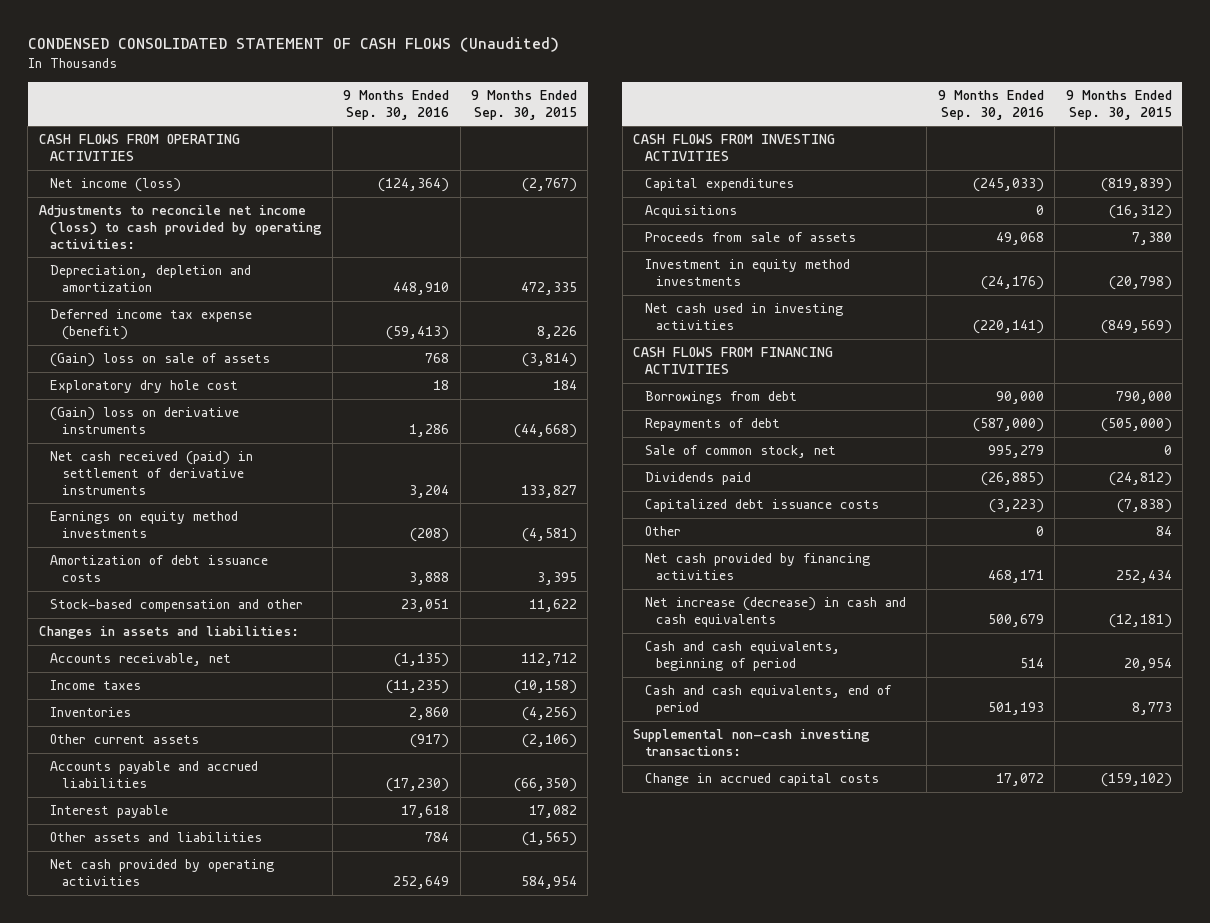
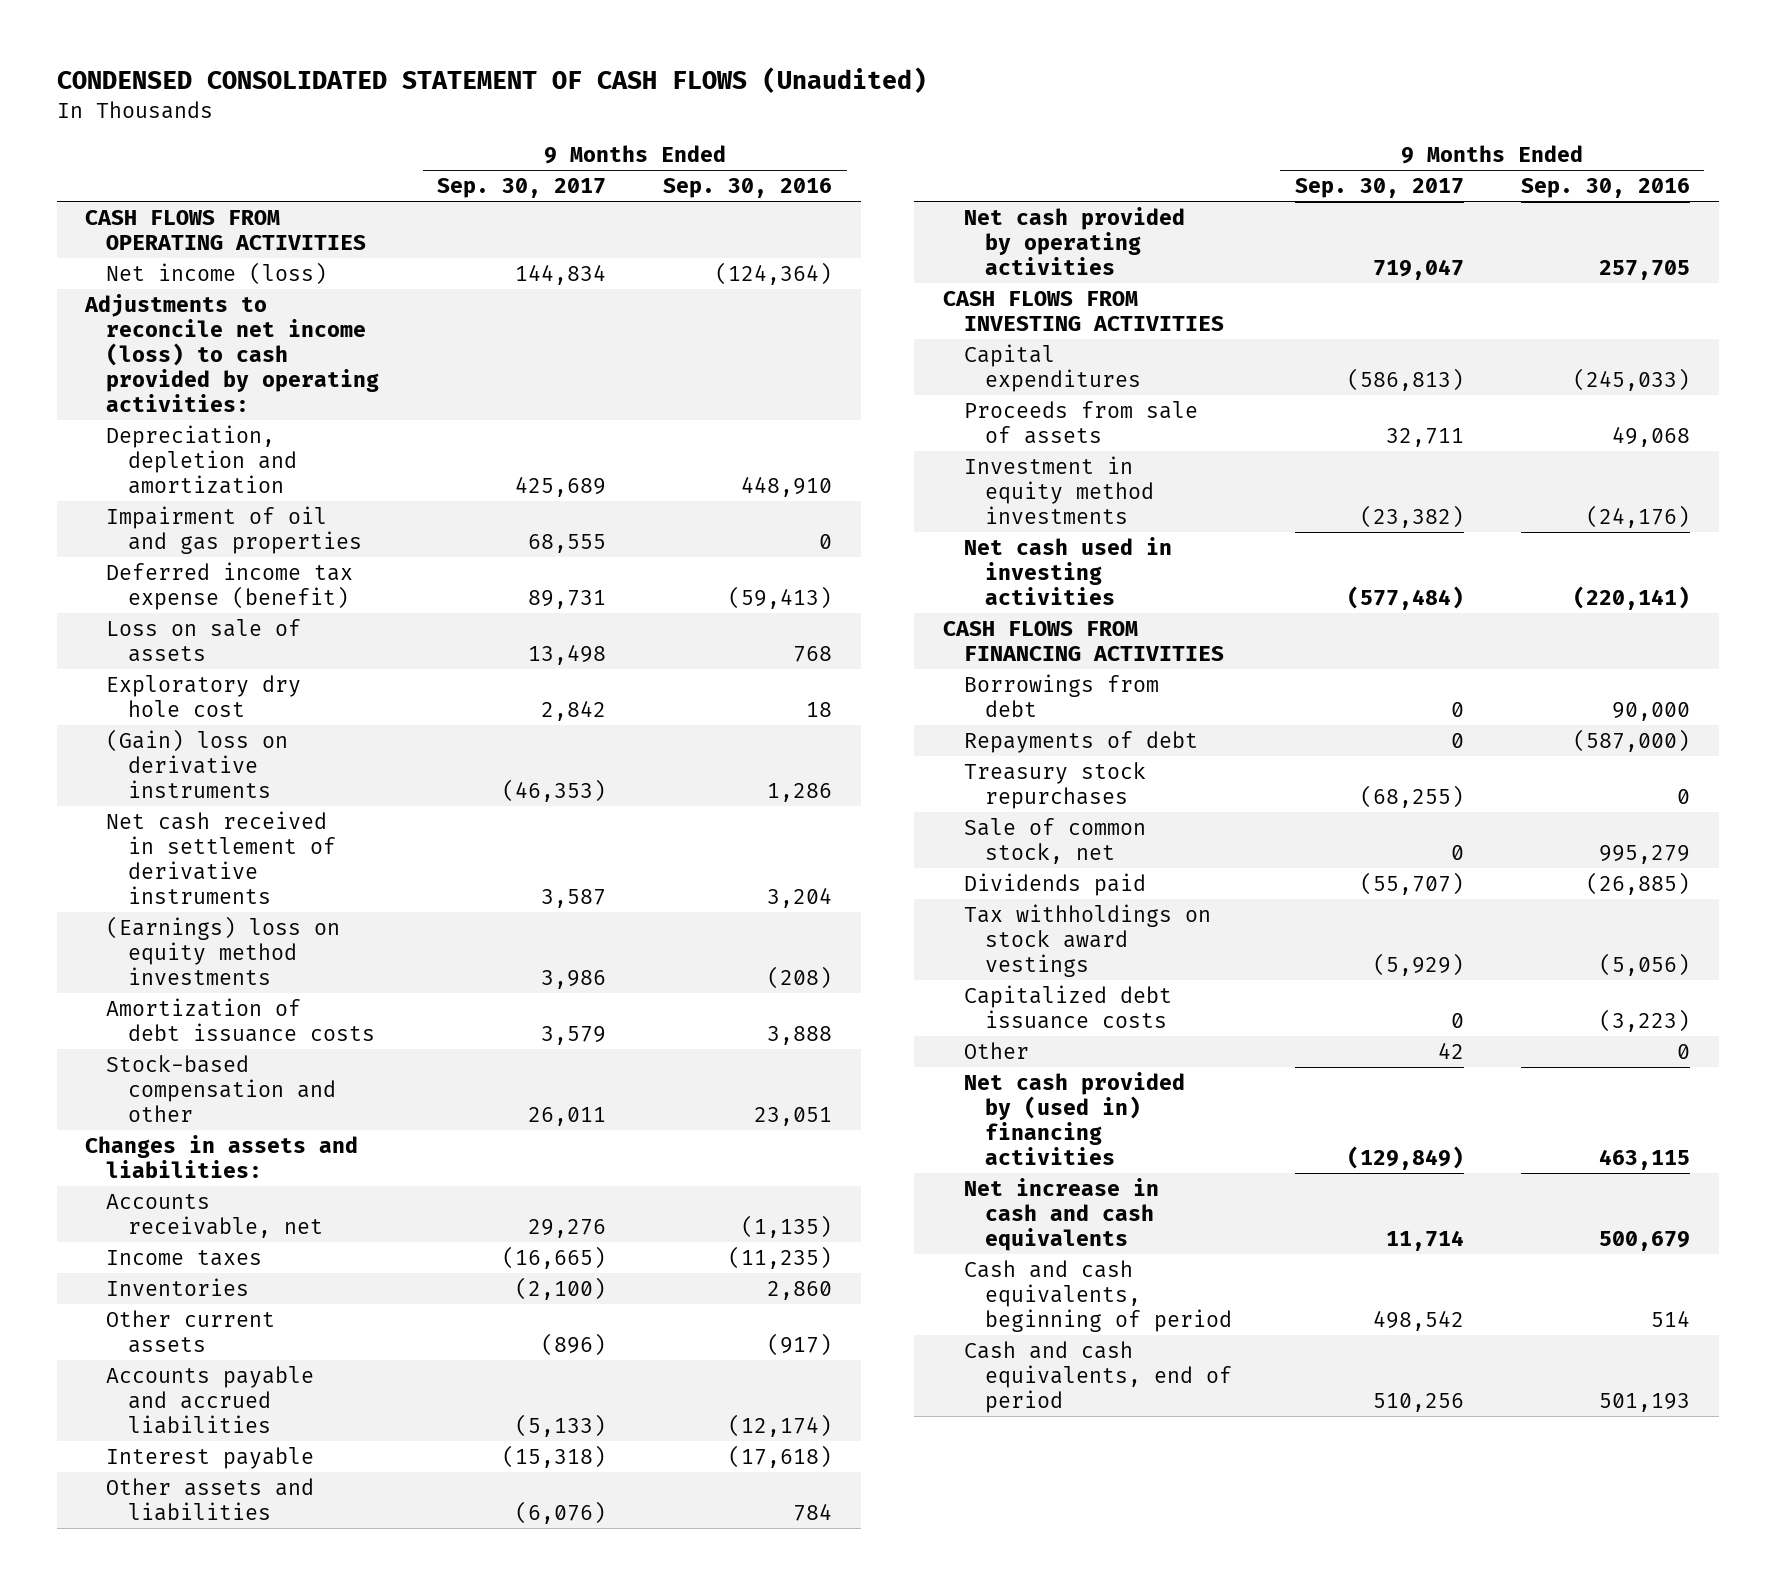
- | 9 Months Ended Sep. 30, 2016 | 9 Months Ended Sep. 30, 2015
+ | 9 Months Ended Sep. 30, 2017 | 9 Months Ended Sep. 30, 2016
+ Impairment of oil and gas properties | 68,555 | 0
- (Gain) loss on sale of assets | 768 | (3,814)
+ Loss on sale of assets | 13,498 | 768
- Net cash received (paid) in settlement of derivative instruments | 3,204 | 133,827
- Earnings on equity method investments | (208) | (4,581)
+ Net cash received in settlement of derivative instruments | 3,587 | 3,204
+ (Earnings) loss on equity method investments | 3,986 | (208)
- Accounts payable and accrued liabilities | (17,230) | (66,350)
- Interest payable | 17,618 | 17,082
+ Accounts payable and accrued liabilities | (5,133) | (12,174)
+ Interest payable | (15,318) | (17,618)
- Net cash provided by operating activities | 252,649 | 584,954
+ Net cash provided by operating activities | 719,047 | 257,705
- Acquisitions | 0 | (16,312)
+ Treasury stock repurchases | (68,255) | 0
+ Tax withholdings on stock award vestings | (5,929) | (5,056)
- Net cash provided by financing activities | 468,171 | 252,434
- Net increase (decrease) in cash and cash equivalents | 500,679 | (12,181)
+ Net cash provided by (used in) financing activities | (129,849) | 463,115
+ Net increase in cash and cash equivalents | 11,714 | 500,679
- Supplemental non-cash investing transactions:
- Change in accrued capital costs | 17,072 | (159,102)

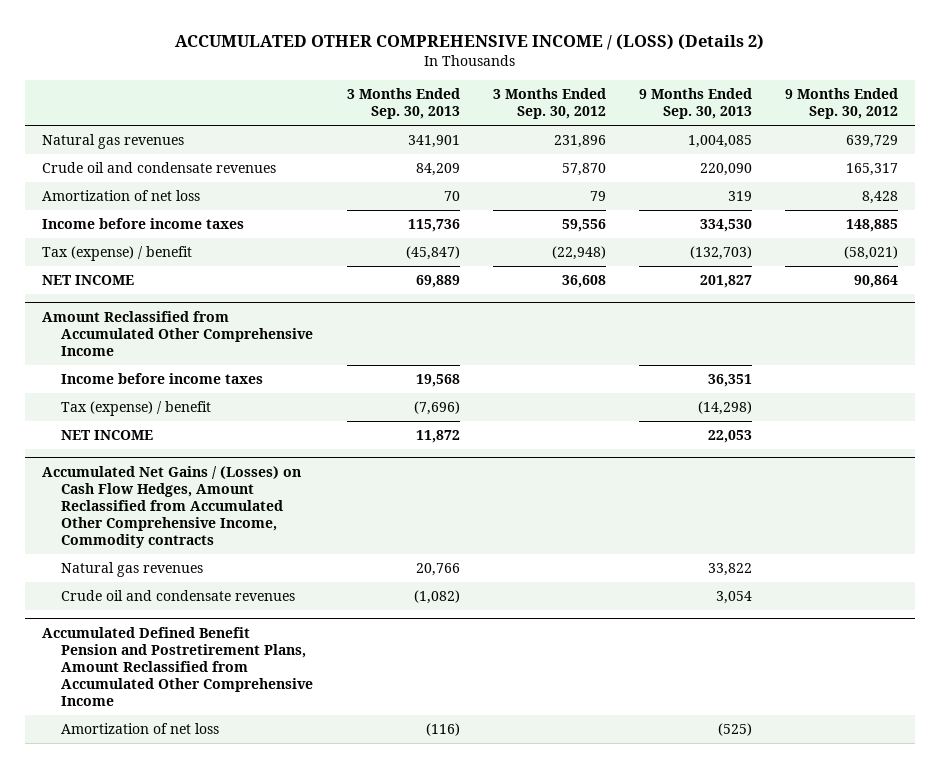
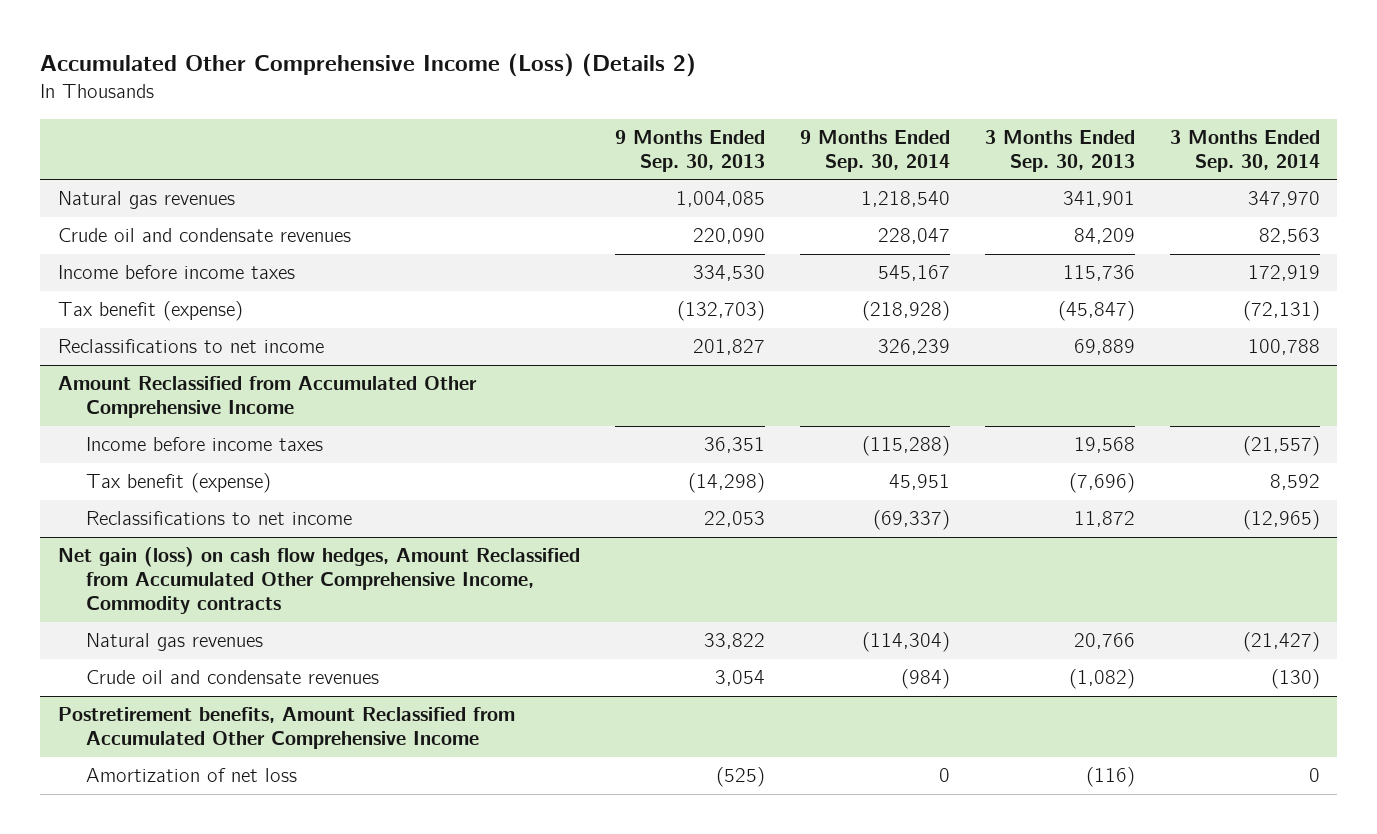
- ACCUMULATED OTHER COMPREHENSIVE INCOME / (LOSS) (Details 2)
+ Accumulated Other Comprehensive Income (Loss) (Details 2)
- | 3 Months Ended Sep. 30, 2013 | 3 Months Ended Sep. 30, 2012 | 9 Months Ended Sep. 30, 2013 | 9 Months Ended Sep. 30, 2012
+ | 9 Months Ended Sep. 30, 2013 | 9 Months Ended Sep. 30, 2014 | 3 Months Ended Sep. 30, 2013 | 3 Months Ended Sep. 30, 2014
- Amortization of net loss | 70 | 79 | 319 | 8,428
- Tax (expense) / benefit | (45,847) | (22,948) | (132,703) | (58,021)
- NET INCOME | 69,889 | 36,608 | 201,827 | 90,864
+ Tax benefit (expense) | (132,703) | (218,928) | (45,847) | (72,131)
+ Reclassifications to net income | 201,827 | 326,239 | 69,889 | 100,788
@ Amount Reclassified from Accumulated Other Comprehensive Income
- Tax (expense) / benefit | (7,696) | | (14,298) |
- NET INCOME | 11,872 | | 22,053 |
- Accumulated Net Gains / (Losses) on Cash Flow Hedges, Amount Reclassified from Accumulated Other Comprehensive Income, Commodity contracts
@ Amount Reclassified from Accumulated Other Comprehensive Income
+ Tax benefit (expense) | (14,298) | 45,951 | (7,696) | 8,592
+ Reclassifications to net income | 22,053 | (69,337) | 11,872 | (12,965)
+ Net gain (loss) on cash flow hedges, Amount Reclassified from Accumulated Other Comprehensive Income, Commodity contracts
- Accumulated Defined Benefit Pension and Postretirement Plans, Amount Reclassified from Accumulated Other Comprehensive Income
+ Postretirement benefits, Amount Reclassified from Accumulated Other Comprehensive Income

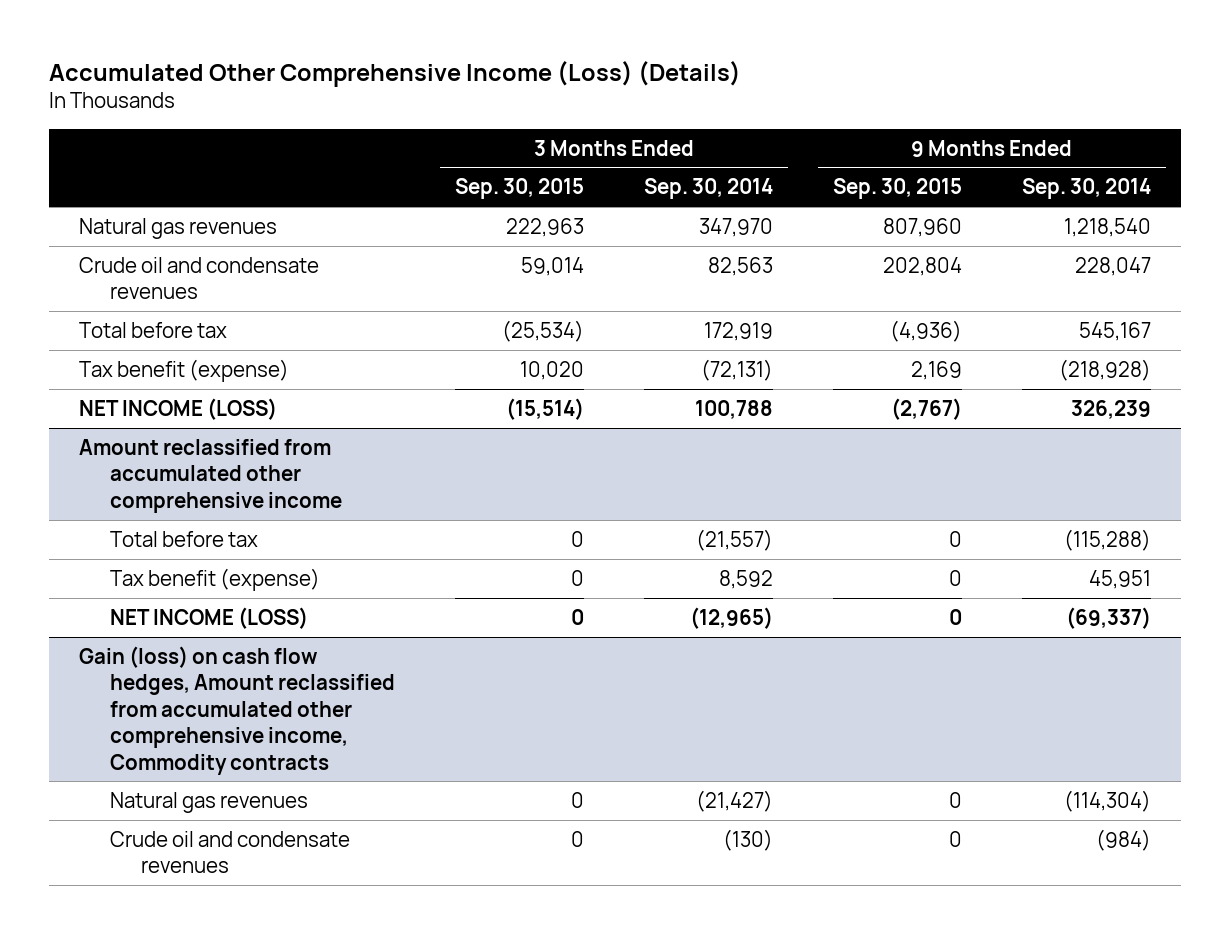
- Accumulated Other Comprehensive Income (Loss) (Details 2)
+ Accumulated Other Comprehensive Income (Loss) (Details)
- | 9 Months Ended Sep. 30, 2013 | 9 Months Ended Sep. 30, 2014 | 3 Months Ended Sep. 30, 2013 | 3 Months Ended Sep. 30, 2014
+ | 3 Months Ended Sep. 30, 2015 | 3 Months Ended Sep. 30, 2014 | 9 Months Ended Sep. 30, 2015 | 9 Months Ended Sep. 30, 2014
- Income before income taxes | 334,530 | 545,167 | 115,736 | 172,919
+ Total before tax | (25,534) | 172,919 | (4,936) | 545,167
- Reclassifications to net income | 201,827 | 326,239 | 69,889 | 100,788
- Amount Reclassified from Accumulated Other Comprehensive Income
- Income before income taxes | 36,351 | (115,288) | 19,568 | (21,557)
+ NET INCOME (LOSS) | (15,514) | 100,788 | (2,767) | 326,239
+ Amount reclassified from accumulated other comprehensive income
+ Total before tax | 0 | (21,557) | 0 | (115,288)
- Reclassifications to net income | 22,053 | (69,337) | 11,872 | (12,965)
- Net gain (loss) on cash flow hedges, Amount Reclassified from Accumulated Other Comprehensive Income, Commodity contracts
+ NET INCOME (LOSS) | 0 | (12,965) | 0 | (69,337)
+ Gain (loss) on cash flow hedges, Amount reclassified from accumulated other comprehensive income, Commodity contracts
- Postretirement benefits, Amount Reclassified from Accumulated Other Comprehensive Income
- Amortization of net loss | (525) | 0 | (116) | 0

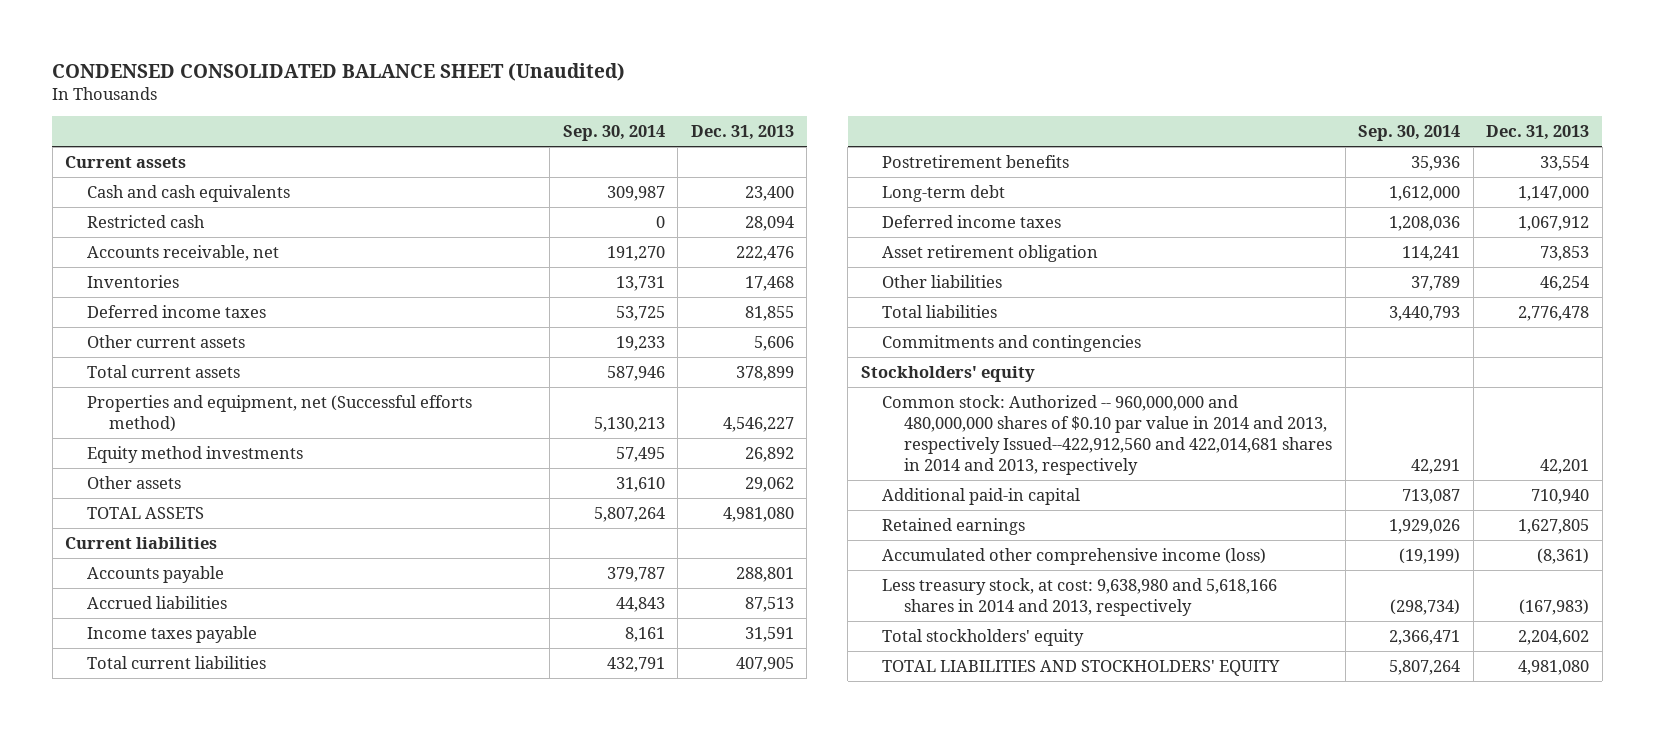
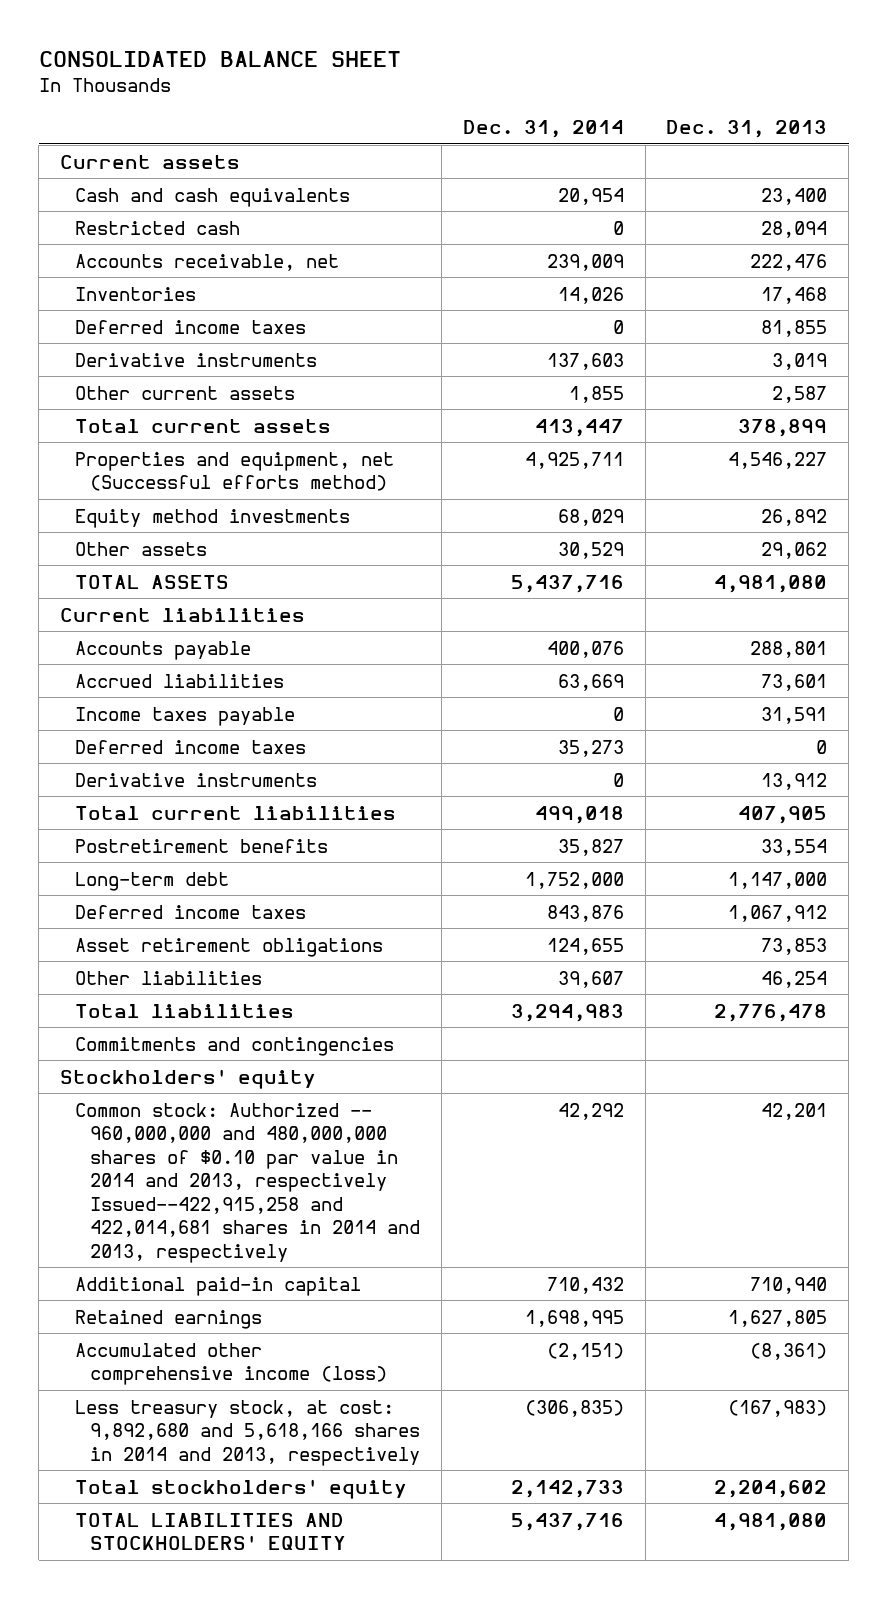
- CONDENSED CONSOLIDATED BALANCE SHEET (Unaudited)
+ CONSOLIDATED BALANCE SHEET
- | Sep. 30, 2014 | Dec. 31, 2013
+ | Dec. 31, 2014 | Dec. 31, 2013
- Other current assets | 19,233 | 5,606
+ Derivative instruments | 137,603 | 3,019
+ Other current assets | 1,855 | 2,587
- Accrued liabilities | 44,843 | 87,513
+ Accrued liabilities | 63,669 | 73,601
+ Deferred income taxes | 35,273 | 0
+ Derivative instruments | 0 | 13,912
- Asset retirement obligation | 114,241 | 73,853
+ Asset retirement obligations | 124,655 | 73,853
- Common stock: Authorized -- 960,000,000 and 480,000,000 shares of $0.10 par value in 2014 and 2013, respectively Issued--422,912,560 and 422,014,681 shares in 2014 and 2013, respectively | 42,291 | 42,201
+ Common stock: Authorized -- 960,000,000 and 480,000,000 shares of $0.10 par value in 2014 and 2013, respectively Issued--422,915,258 and 422,014,681 shares in 2014 and 2013, respectively | 42,292 | 42,201
- Less treasury stock, at cost: 9,638,980 and 5,618,166 shares in 2014 and 2013, respectively | (298,734) | (167,983)
+ Less treasury stock, at cost: 9,892,680 and 5,618,166 shares in 2014 and 2013, respectively | (306,835) | (167,983)

